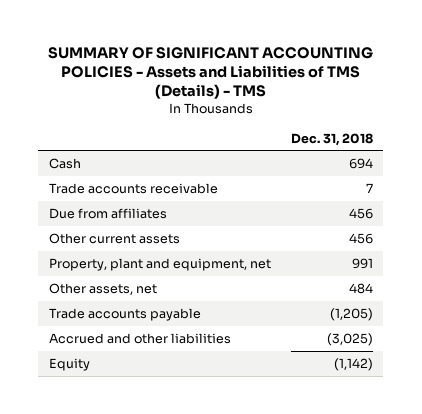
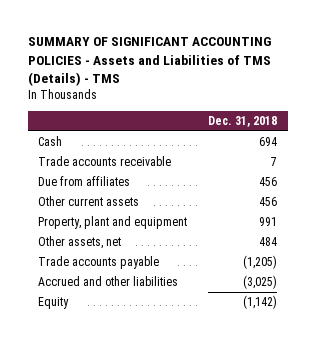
- Property, plant and equipment, net | 991
+ Property, plant and equipment | 991

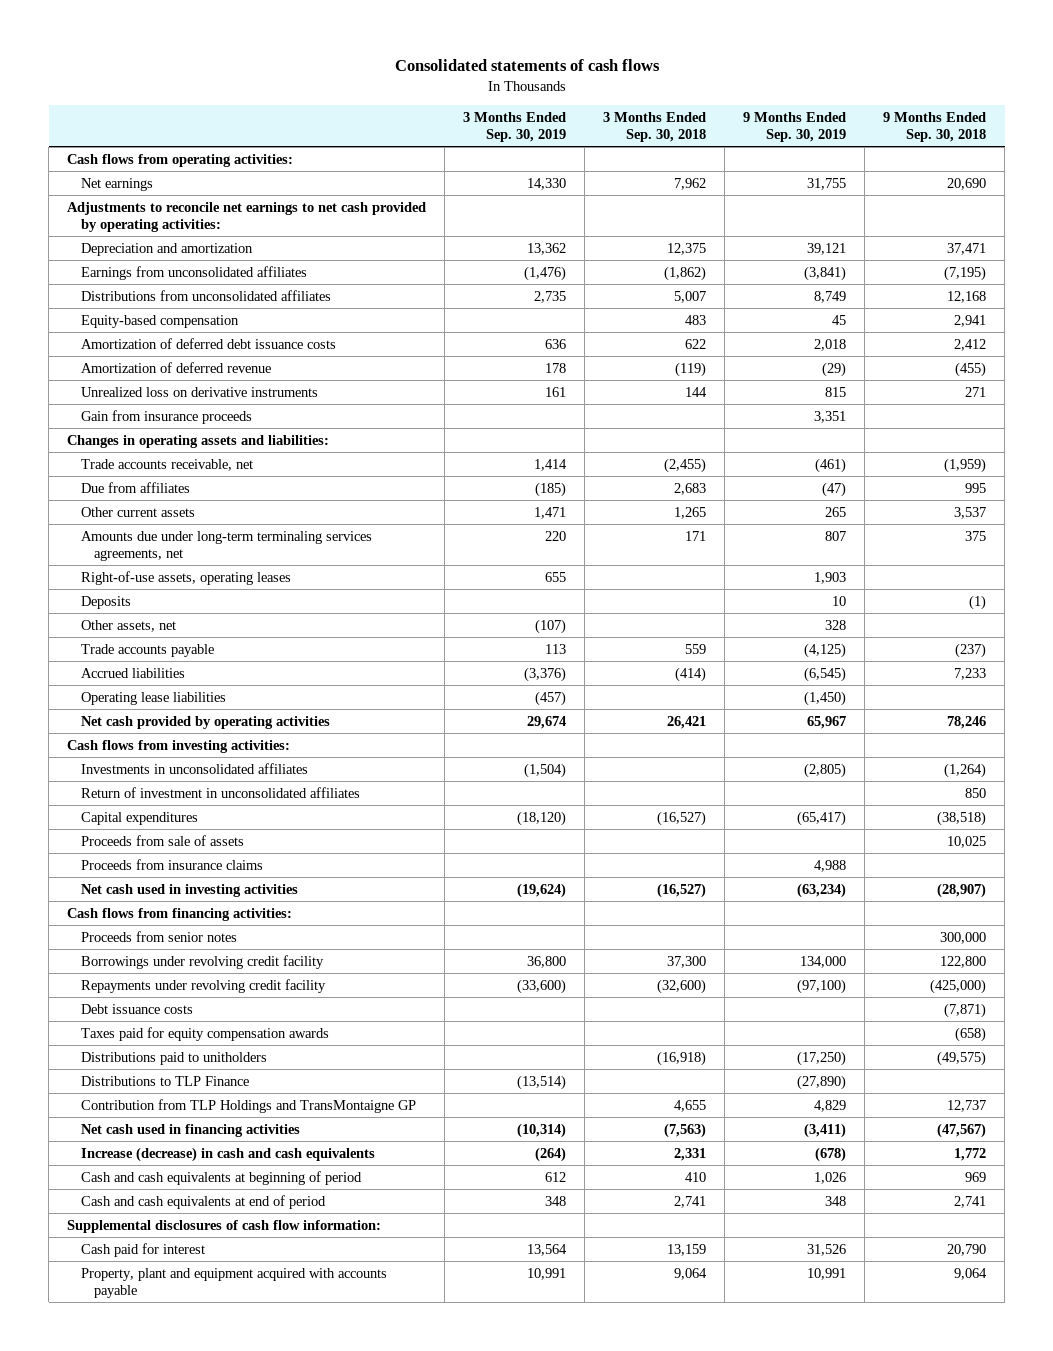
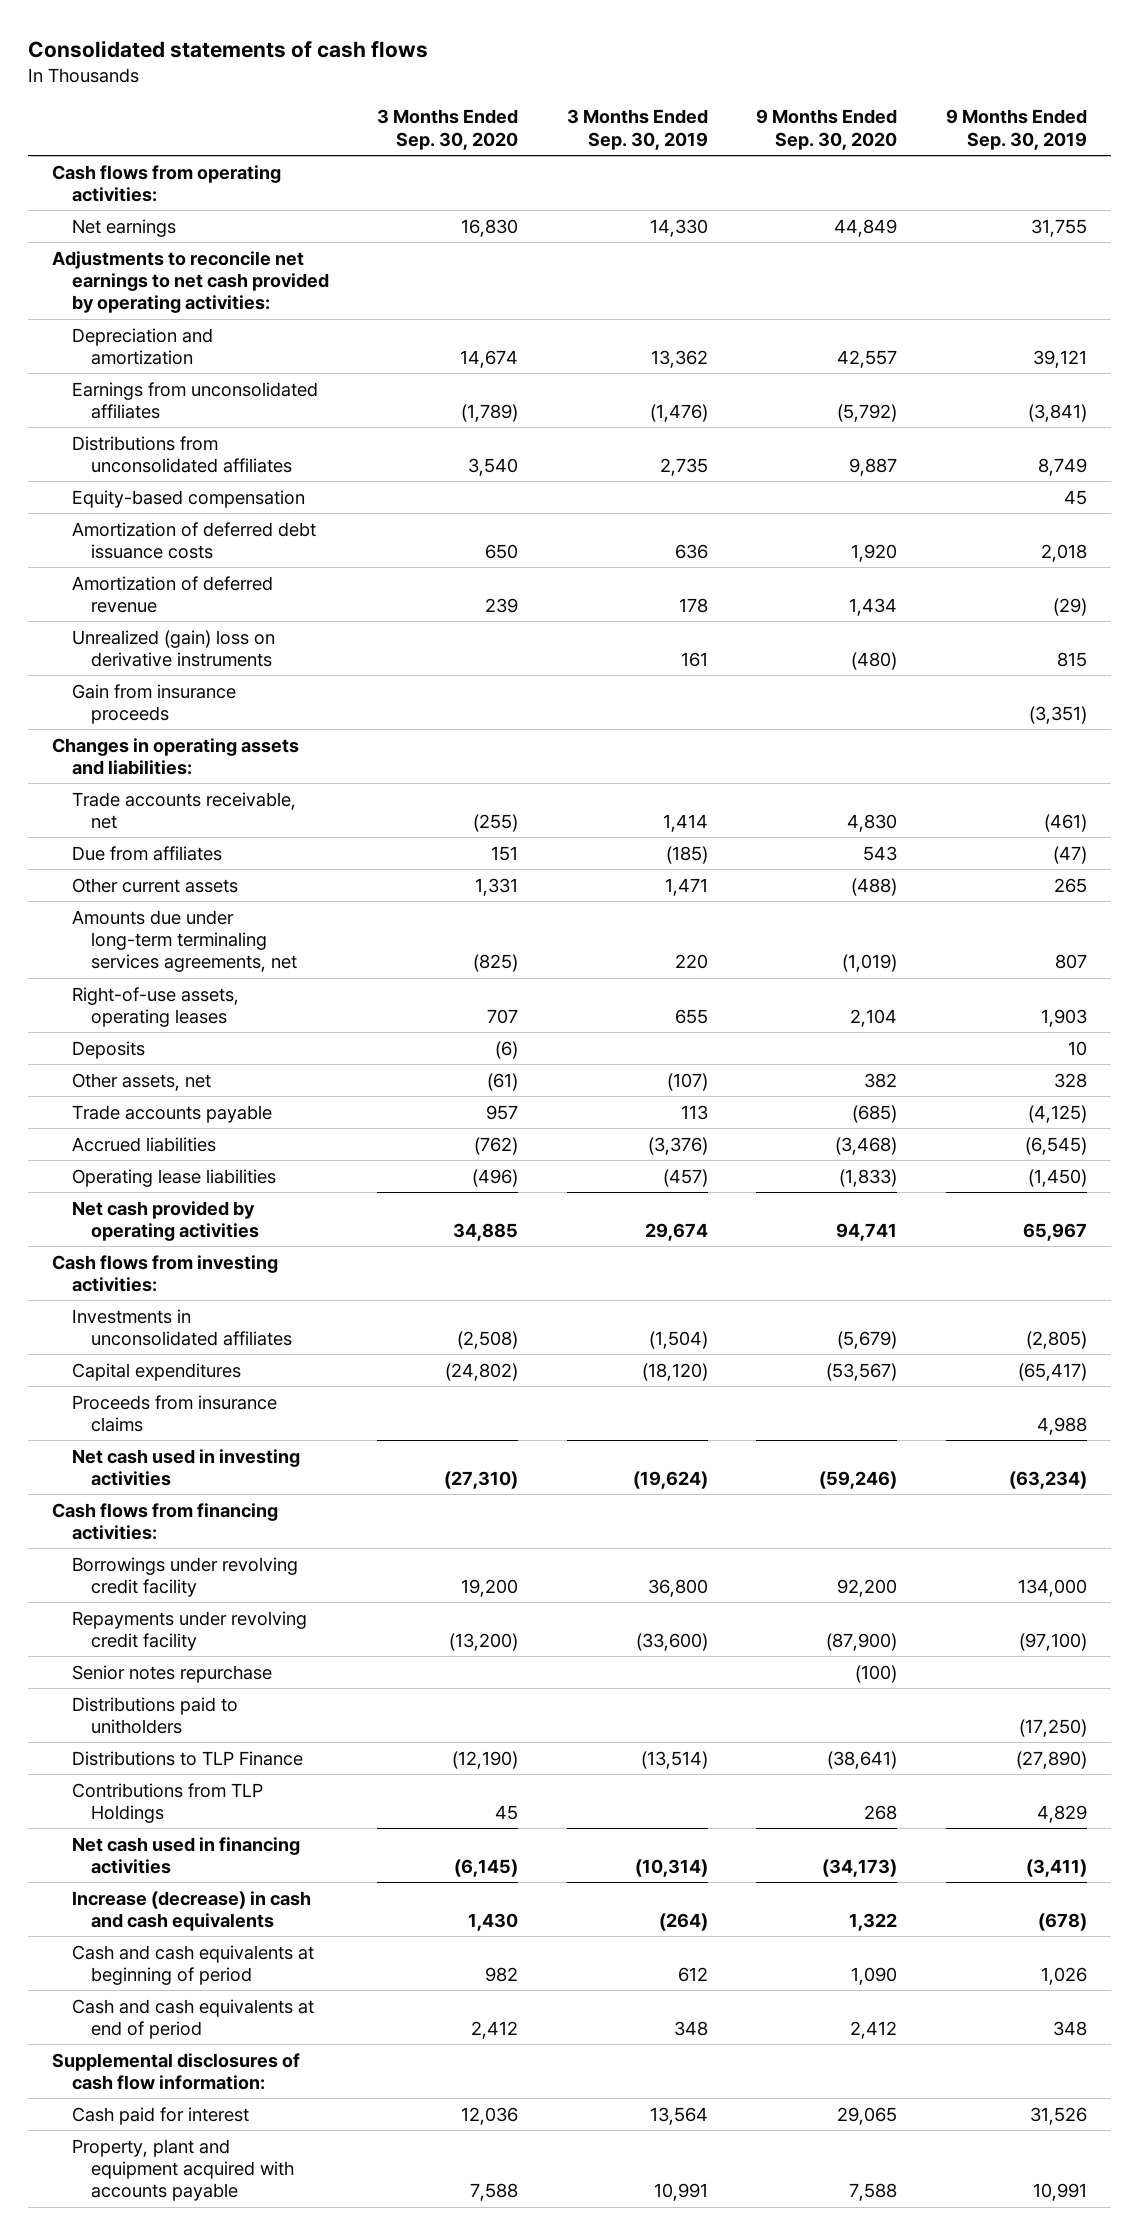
- | 3 Months Ended Sep. 30, 2019 | 3 Months Ended Sep. 30, 2018 | 9 Months Ended Sep. 30, 2019 | 9 Months Ended Sep. 30, 2018
+ | 3 Months Ended Sep. 30, 2020 | 3 Months Ended Sep. 30, 2019 | 9 Months Ended Sep. 30, 2020 | 9 Months Ended Sep. 30, 2019
- Unrealized loss on derivative instruments | 161 | 144 | 815 | 271
- Gain from insurance proceeds | | | 3,351 |
+ Unrealized (gain) loss on derivative instruments | | 161 | (480) | 815
+ Gain from insurance proceeds | | | | (3,351)
- Return of investment in unconsolidated affiliates | | | | 850
- Proceeds from sale of assets | | | | 10,025
- Proceeds from senior notes | | | | 300,000
- Debt issuance costs | | | | (7,871)
- Taxes paid for equity compensation awards | | | | (658)
+ Senior notes repurchase | | | (100) |
- Contribution from TLP Holdings and TransMontaigne GP | | 4,655 | 4,829 | 12,737
+ Contributions from TLP Holdings | 45 | | 268 | 4,829

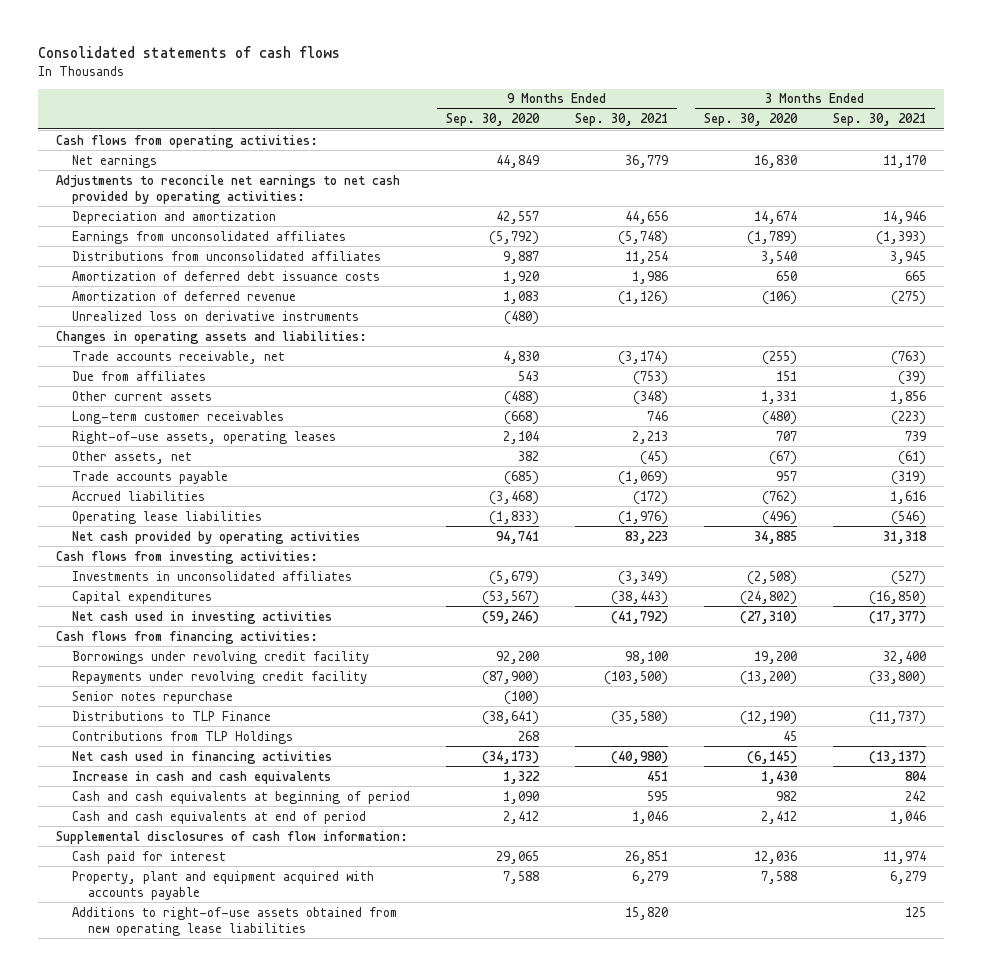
- | 3 Months Ended Sep. 30, 2020 | 3 Months Ended Sep. 30, 2019 | 9 Months Ended Sep. 30, 2020 | 9 Months Ended Sep. 30, 2019
+ | 9 Months Ended Sep. 30, 2020 | 9 Months Ended Sep. 30, 2021 | 3 Months Ended Sep. 30, 2020 | 3 Months Ended Sep. 30, 2021
- Equity-based compensation | | | | 45
- Amortization of deferred revenue | 239 | 178 | 1,434 | (29)
- Unrealized (gain) loss on derivative instruments | | 161 | (480) | 815
- Gain from insurance proceeds | | | | (3,351)
+ Amortization of deferred revenue | 1,083 | (1,126) | (106) | (275)
+ Unrealized loss on derivative instruments | (480) | | |
- Amounts due under long-term terminaling services agreements, net | (825) | 220 | (1,019) | 807
+ Long-term customer receivables | (668) | 746 | (480) | (223)
- Deposits | (6) | | | 10
- Other assets, net | (61) | (107) | 382 | 328
+ Other assets, net | 382 | (45) | (67) | (61)
- Proceeds from insurance claims | | | | 4,988
- Distributions paid to unitholders | | | | (17,250)
- Increase (decrease) in cash and cash equivalents | 1,430 | (264) | 1,322 | (678)
+ Increase in cash and cash equivalents | 1,322 | 451 | 1,430 | 804
+ Additions to right-of-use assets obtained from new operating lease liabilities | | 15,820 | | 125

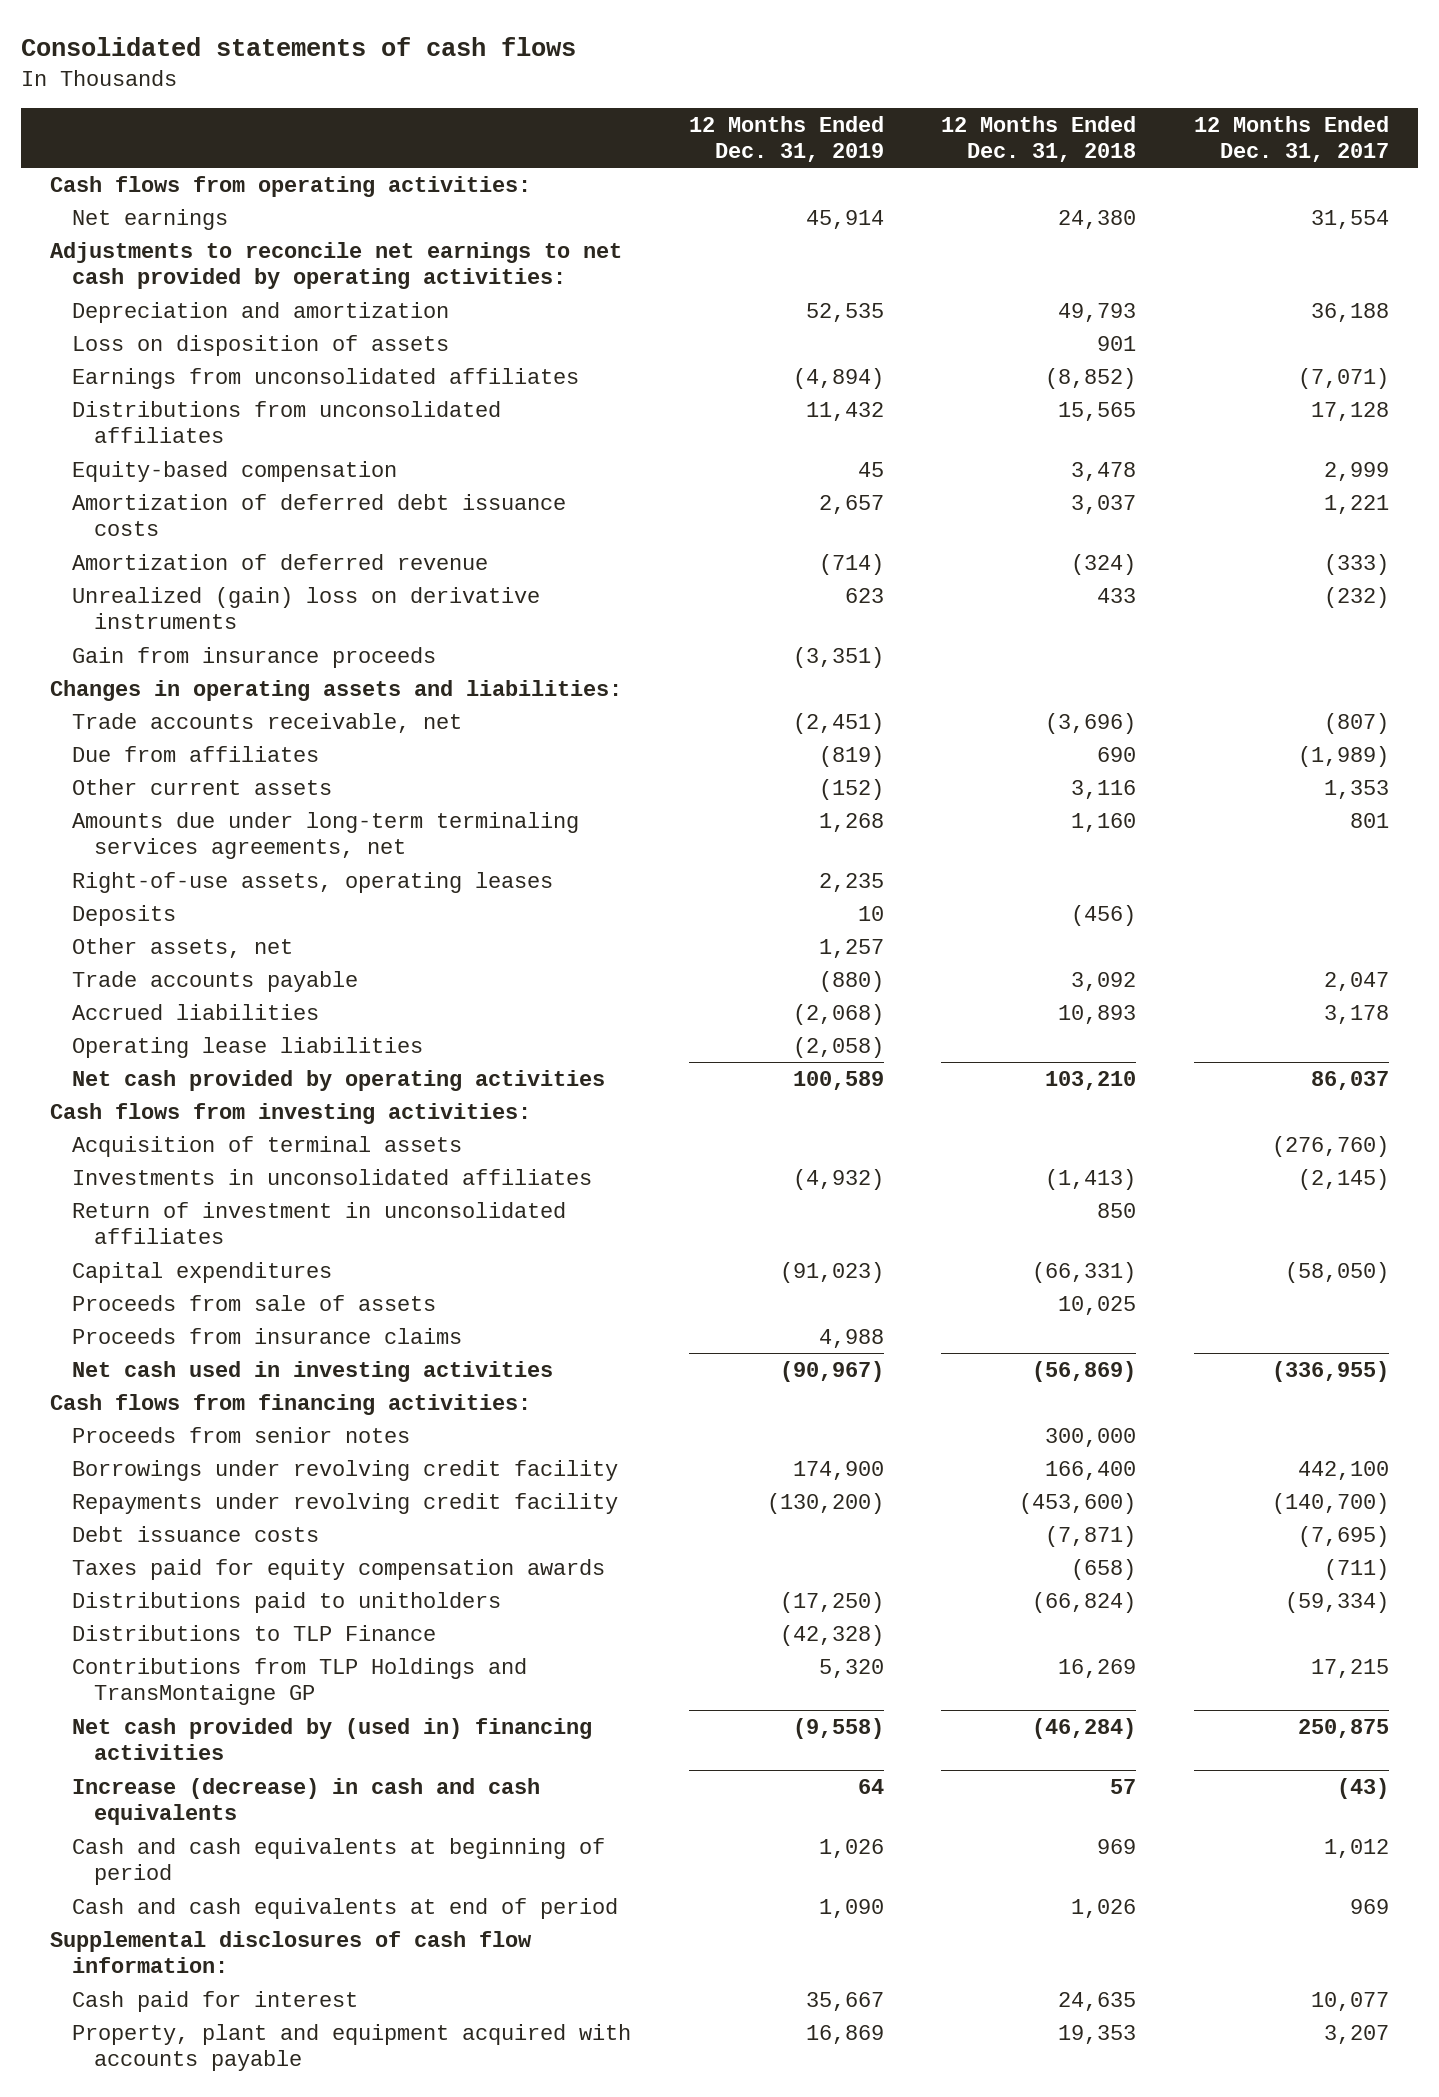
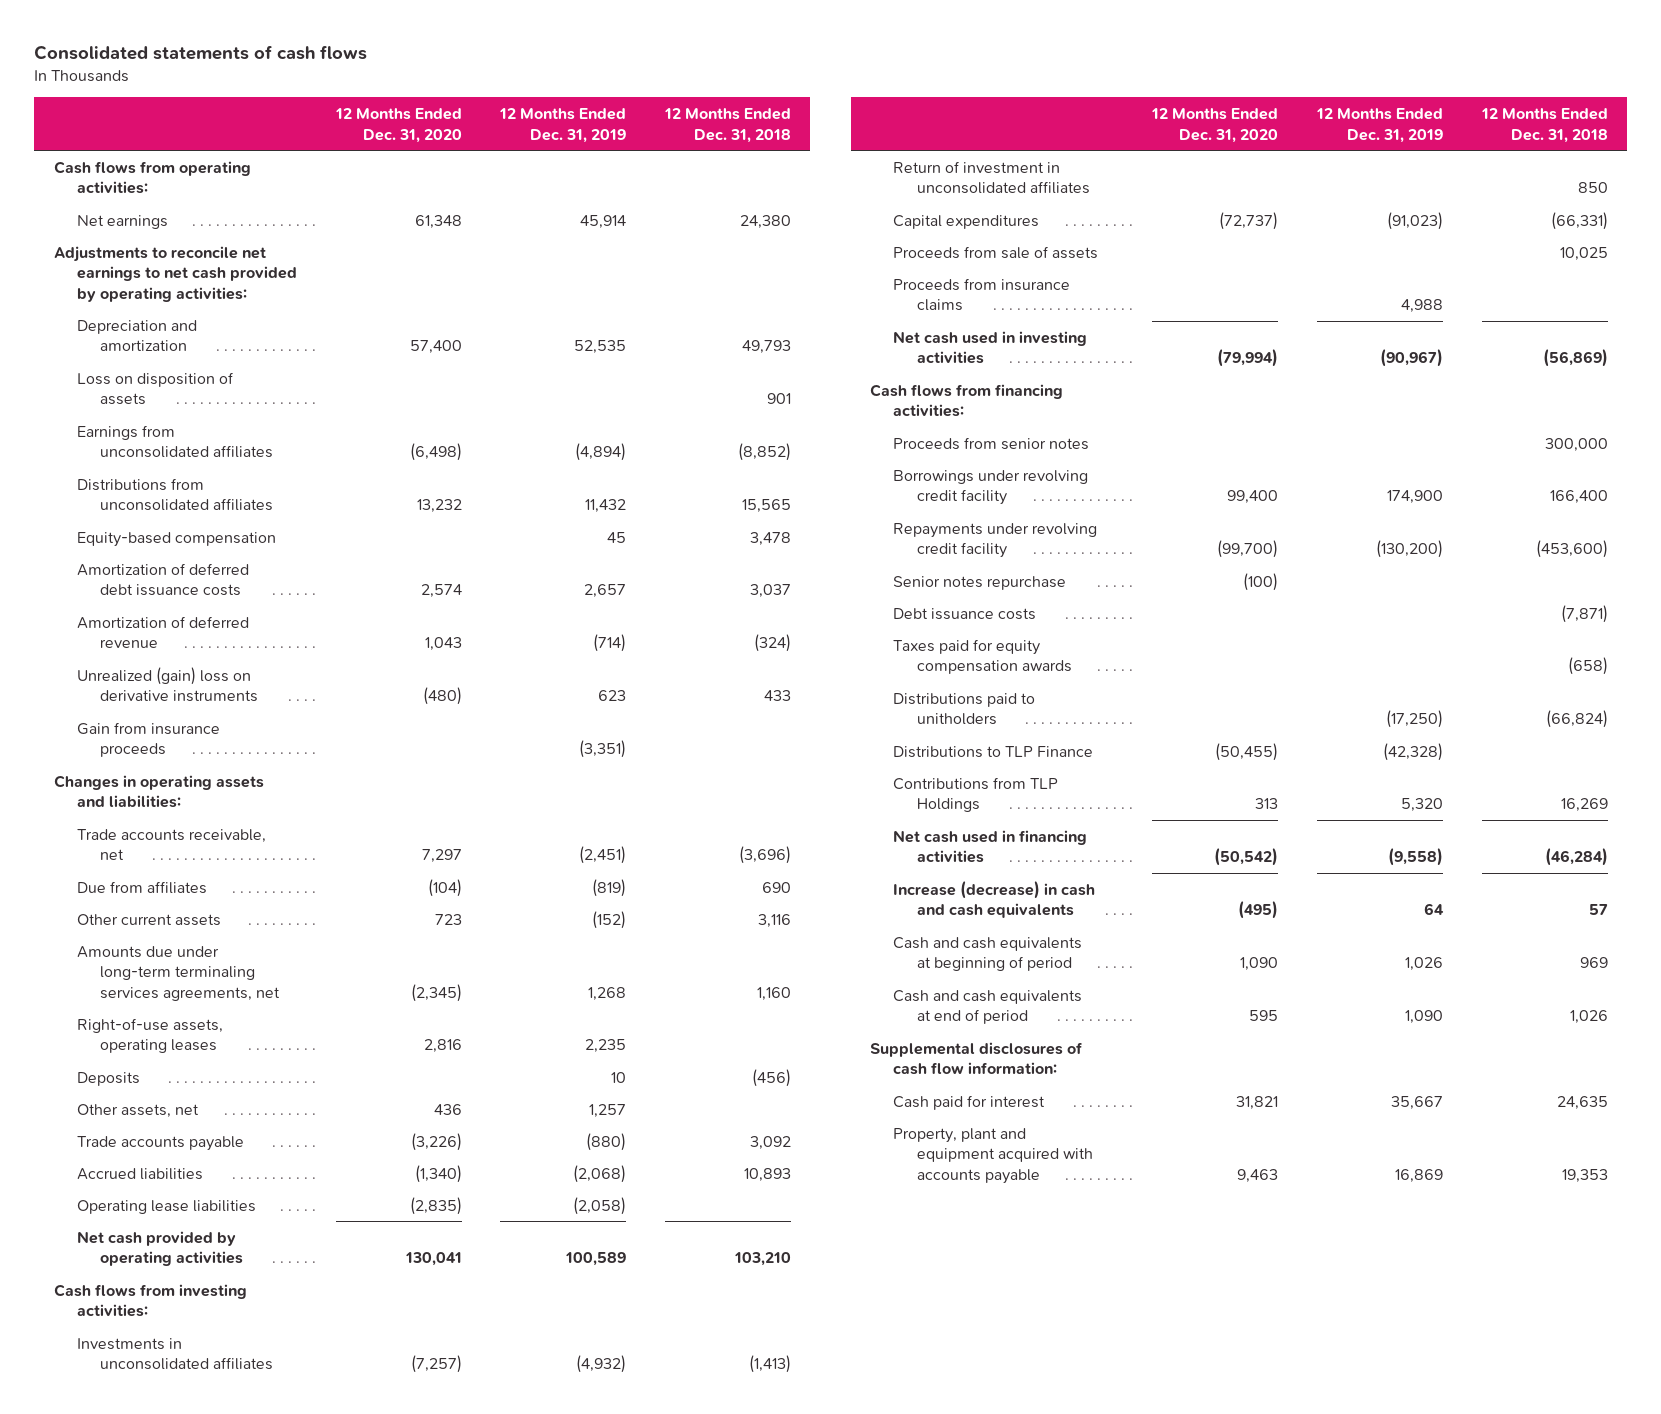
- | 12 Months Ended Dec. 31, 2019 | 12 Months Ended Dec. 31, 2018 | 12 Months Ended Dec. 31, 2017
+ | 12 Months Ended Dec. 31, 2020 | 12 Months Ended Dec. 31, 2019 | 12 Months Ended Dec. 31, 2018
- Acquisition of terminal assets | | | (276,760)
+ Senior notes repurchase | (100) | |
- Contributions from TLP Holdings and TransMontaigne GP | 5,320 | 16,269 | 17,215
- Net cash provided by (used in) financing activities | (9,558) | (46,284) | 250,875
+ Contributions from TLP Holdings | 313 | 5,320 | 16,269
+ Net cash used in financing activities | (50,542) | (9,558) | (46,284)

